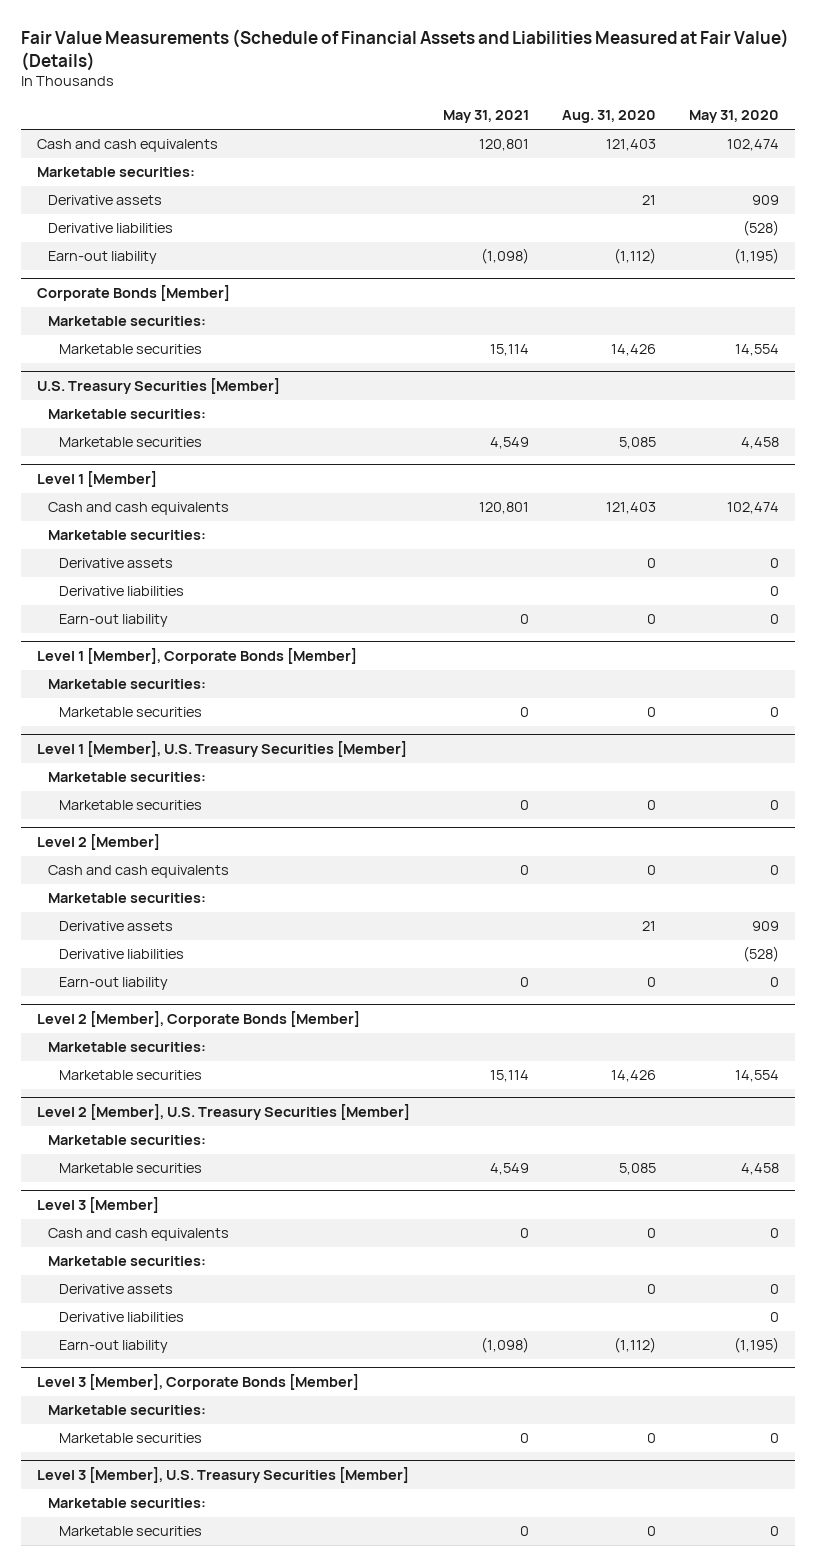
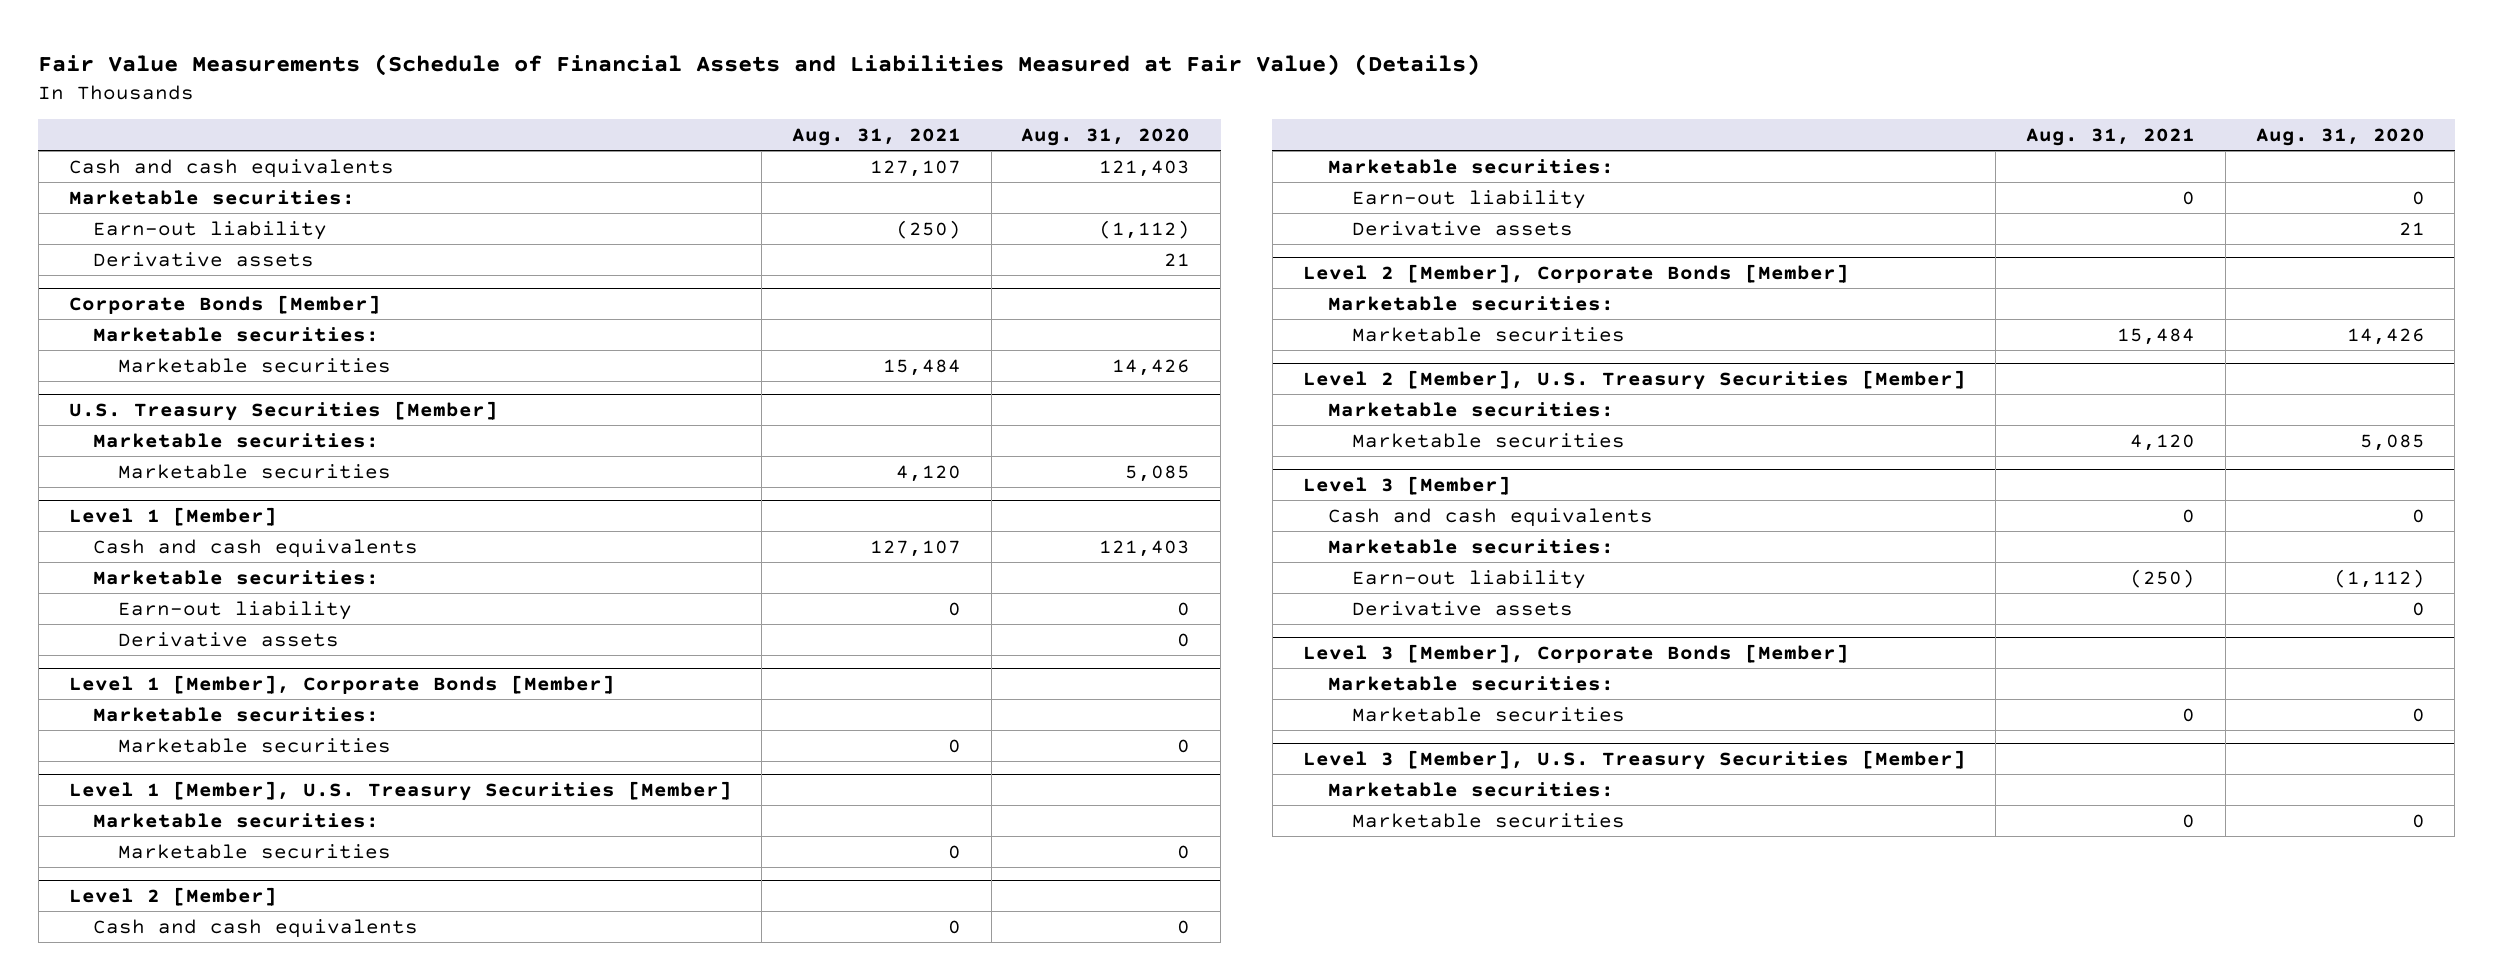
- | May 31, 2021 | Aug. 31, 2020 | May 31, 2020
+ | Aug. 31, 2021 | Aug. 31, 2020
- Derivative liabilities | | | (528)
moved down: Derivative assets | | 21
@ Level 1 [Member]
- Derivative liabilities | | | 0
moved down: Derivative assets | | 0
@ Level 2 [Member]
- Derivative liabilities | | | (528)
moved down: Derivative assets | | 21
@ Level 3 [Member]
- Derivative liabilities | | | 0
moved down: Derivative assets | | 0

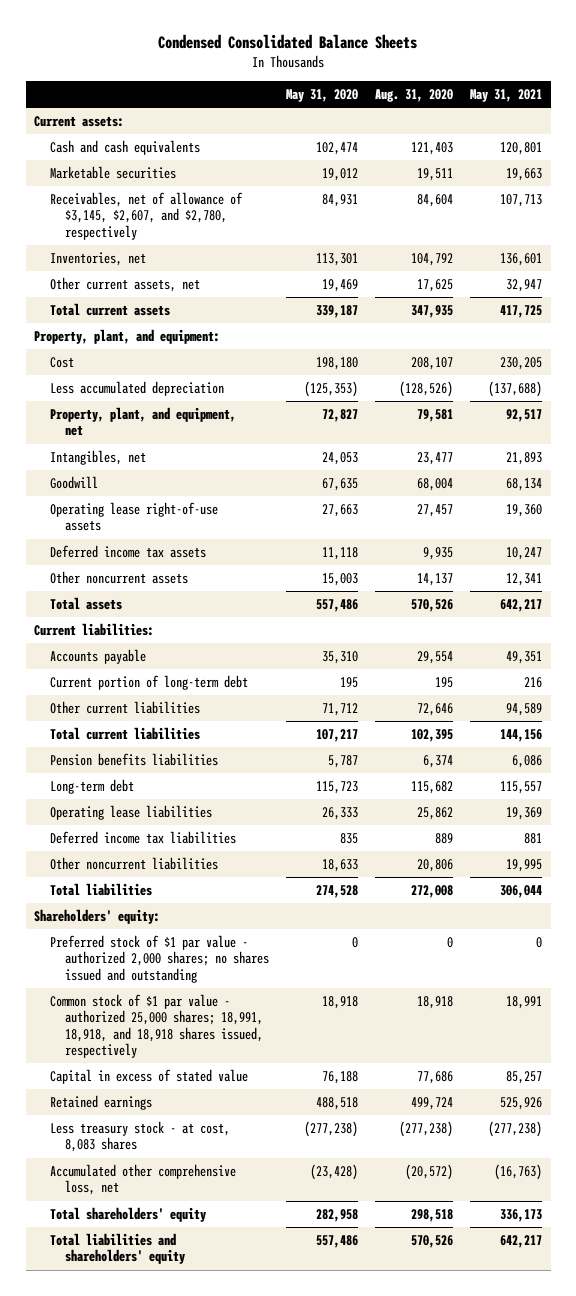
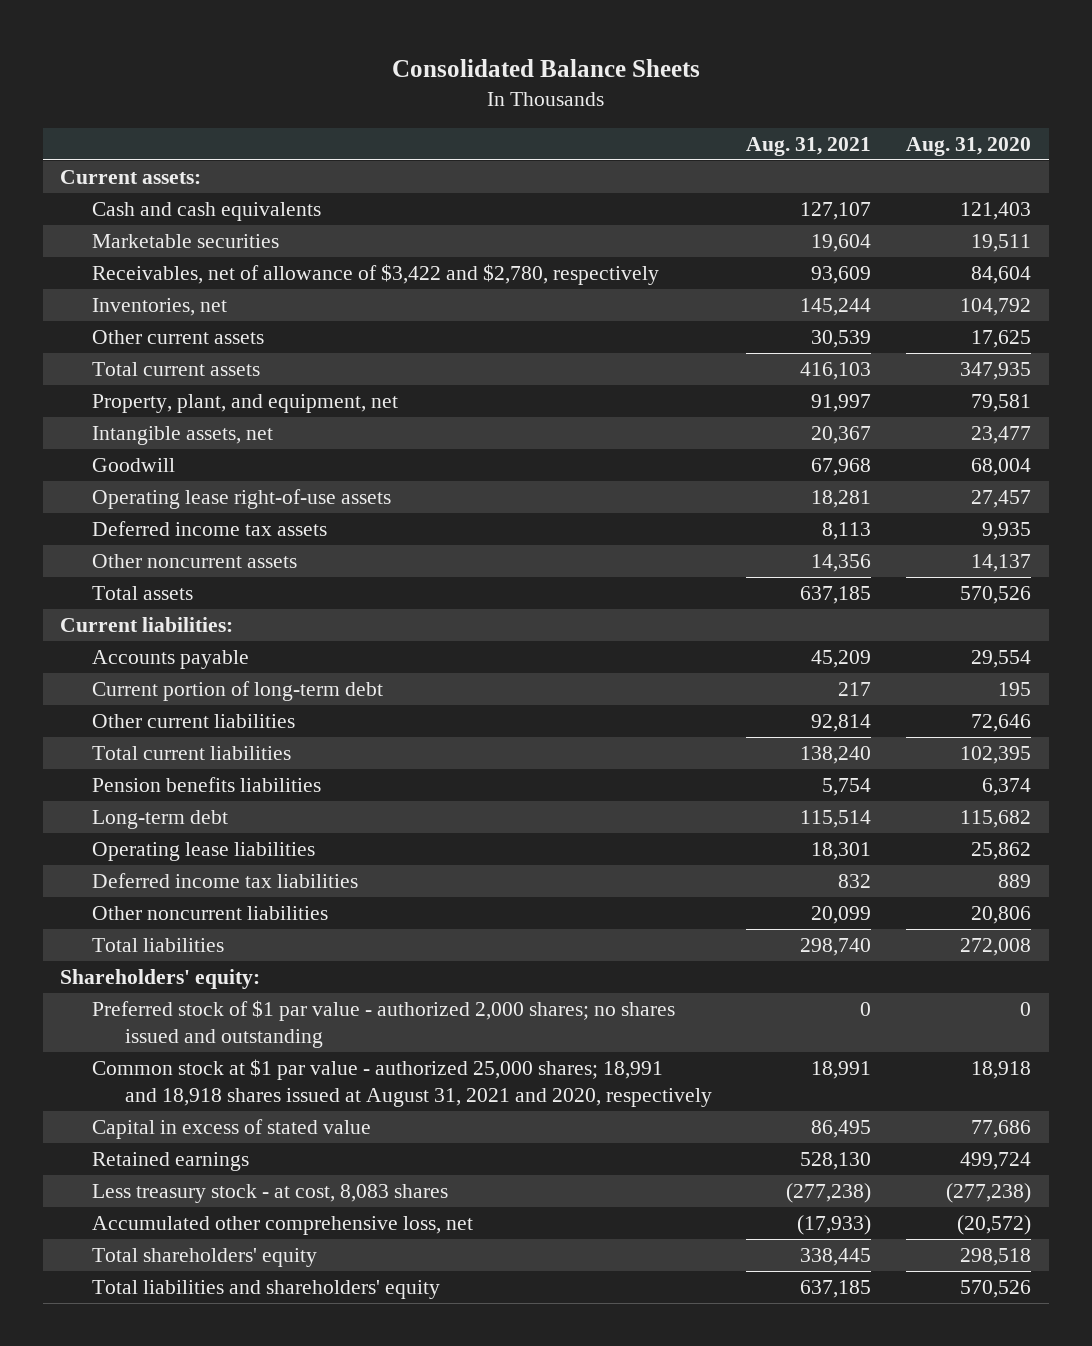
- Condensed Consolidated Balance Sheets
+ Consolidated Balance Sheets
- | May 31, 2020 | Aug. 31, 2020 | May 31, 2021
+ | Aug. 31, 2021 | Aug. 31, 2020
- Receivables, net of allowance of $3,145, $2,607, and $2,780, respectively | 84,931 | 84,604 | 107,713
+ Receivables, net of allowance of $3,422 and $2,780, respectively | 93,609 | 84,604
- Other current assets, net | 19,469 | 17,625 | 32,947
+ Other current assets | 30,539 | 17,625
- Property, plant, and equipment:
- Cost | 198,180 | 208,107 | 230,205
- Less accumulated depreciation | (125,353) | (128,526) | (137,688)
- Intangibles, net | 24,053 | 23,477 | 21,893
+ Intangible assets, net | 20,367 | 23,477
- Common stock of $1 par value - authorized 25,000 shares; 18,991, 18,918, and 18,918 shares issued, respectively | 18,918 | 18,918 | 18,991
+ Common stock at $1 par value - authorized 25,000 shares; 18,991 and 18,918 shares issued at August 31, 2021 and 2020, respectively | 18,991 | 18,918

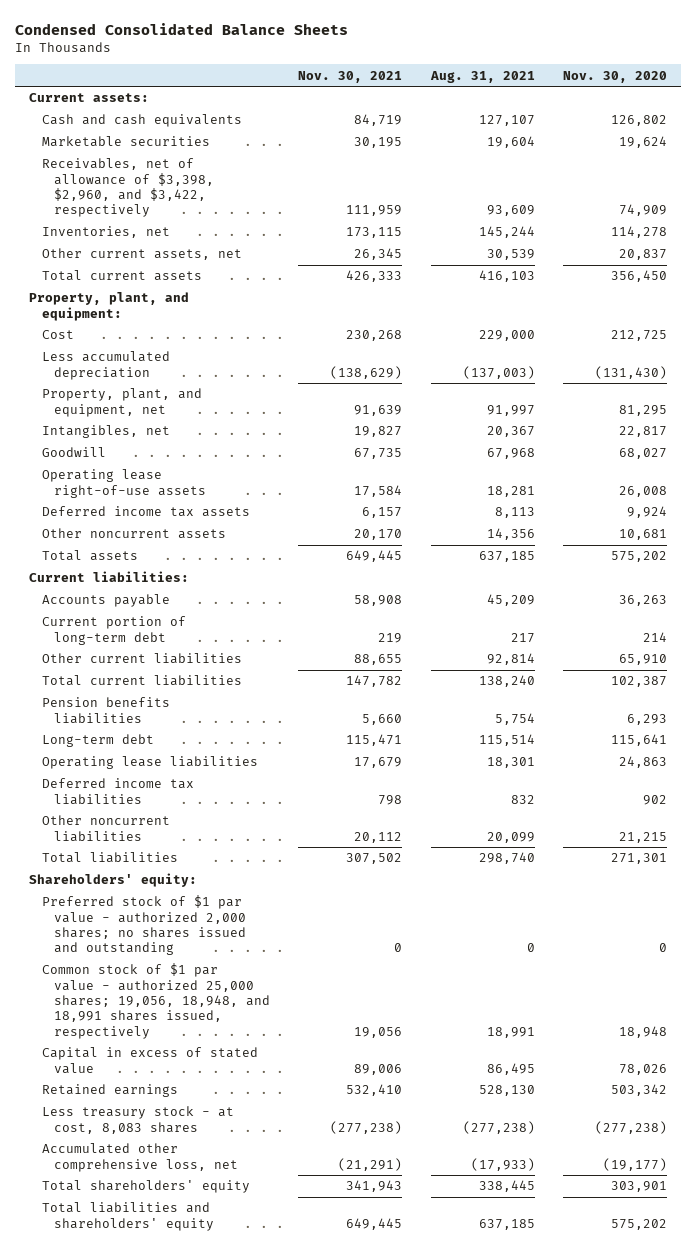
- Consolidated Balance Sheets
+ Condensed Consolidated Balance Sheets
- | Aug. 31, 2021 | Aug. 31, 2020
+ | Nov. 30, 2021 | Aug. 31, 2021 | Nov. 30, 2020
- Receivables, net of allowance of $3,422 and $2,780, respectively | 93,609 | 84,604
+ Receivables, net of allowance of $3,398, $2,960, and $3,422, respectively | 111,959 | 93,609 | 74,909
- Other current assets | 30,539 | 17,625
+ Other current assets, net | 26,345 | 30,539 | 20,837
+ Property, plant, and equipment:
+ Cost | 230,268 | 229,000 | 212,725
+ Less accumulated depreciation | (138,629) | (137,003) | (131,430)
- Intangible assets, net | 20,367 | 23,477
+ Intangibles, net | 19,827 | 20,367 | 22,817
- Common stock at $1 par value - authorized 25,000 shares; 18,991 and 18,918 shares issued at August 31, 2021 and 2020, respectively | 18,991 | 18,918
+ Common stock of $1 par value - authorized 25,000 shares; 19,056, 18,948, and 18,991 shares issued, respectively | 19,056 | 18,991 | 18,948

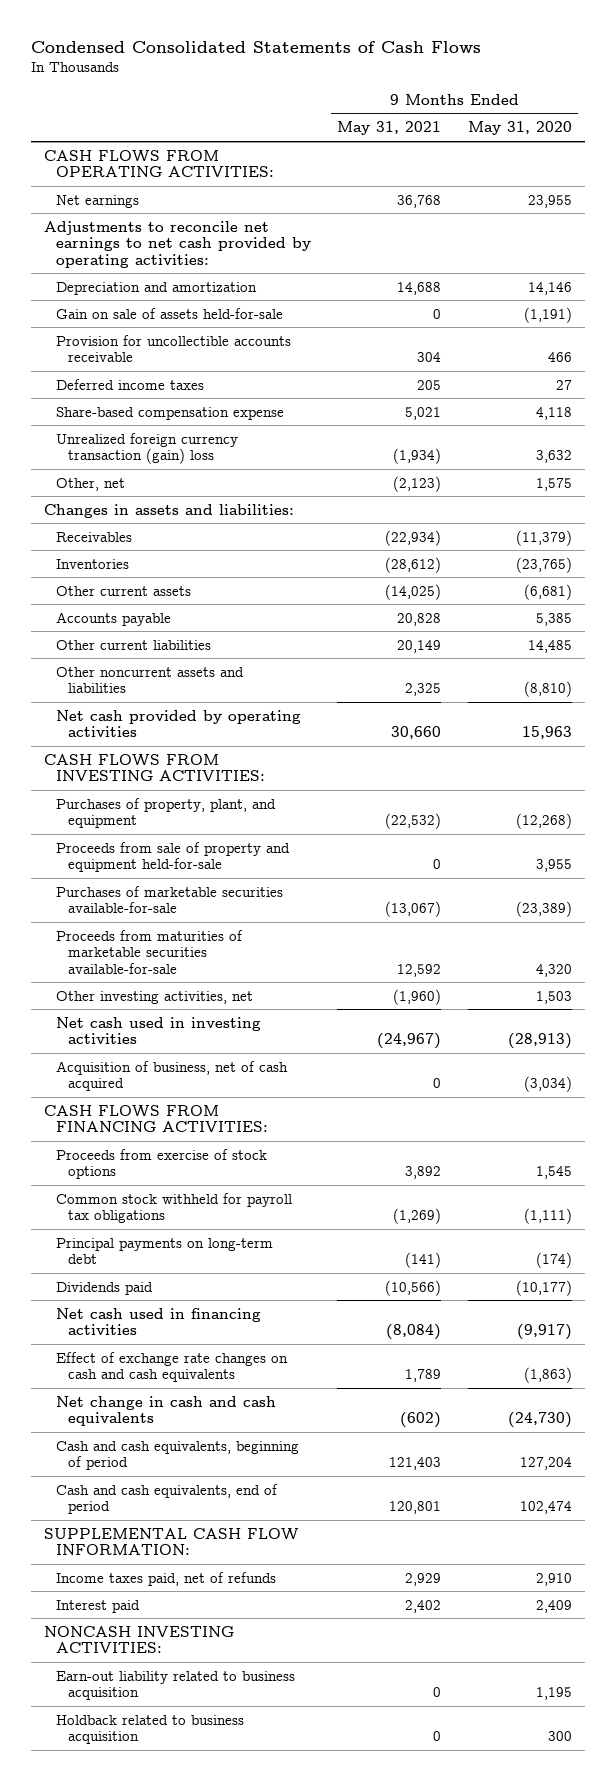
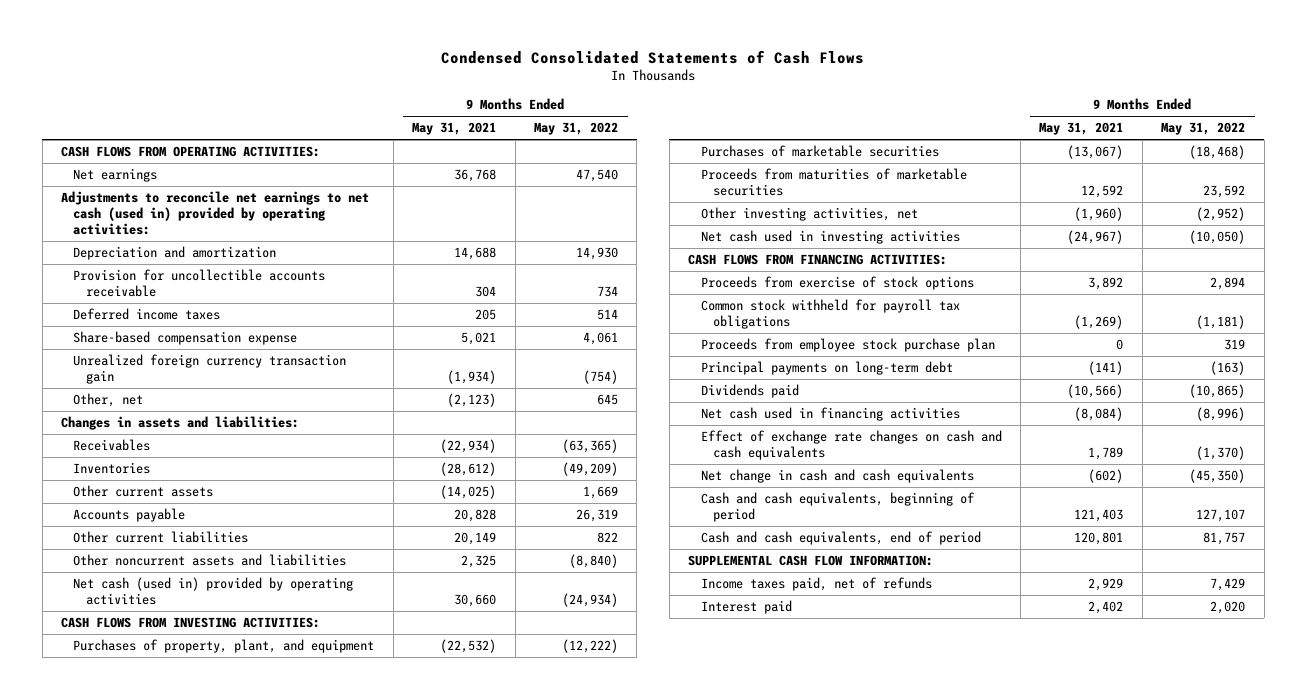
- | 9 Months Ended May 31, 2021 | 9 Months Ended May 31, 2020
+ | 9 Months Ended May 31, 2021 | 9 Months Ended May 31, 2022
- Adjustments to reconcile net earnings to net cash provided by operating activities:
+ Adjustments to reconcile net earnings to net cash (used in) provided by operating activities:
- Gain on sale of assets held-for-sale | 0 | (1,191)
- Unrealized foreign currency transaction (gain) loss | (1,934) | 3,632
+ Unrealized foreign currency transaction gain | (1,934) | (754)
- Net cash provided by operating activities | 30,660 | 15,963
+ Net cash (used in) provided by operating activities | 30,660 | (24,934)
- Proceeds from sale of property and equipment held-for-sale | 0 | 3,955
- Purchases of marketable securities available-for-sale | (13,067) | (23,389)
- Proceeds from maturities of marketable securities available-for-sale | 12,592 | 4,320
+ Purchases of marketable securities | (13,067) | (18,468)
+ Proceeds from maturities of marketable securities | 12,592 | 23,592
- Acquisition of business, net of cash acquired | 0 | (3,034)
+ Proceeds from employee stock purchase plan | 0 | 319
- NONCASH INVESTING ACTIVITIES:
- Earn-out liability related to business acquisition | 0 | 1,195
- Holdback related to business acquisition | 0 | 300

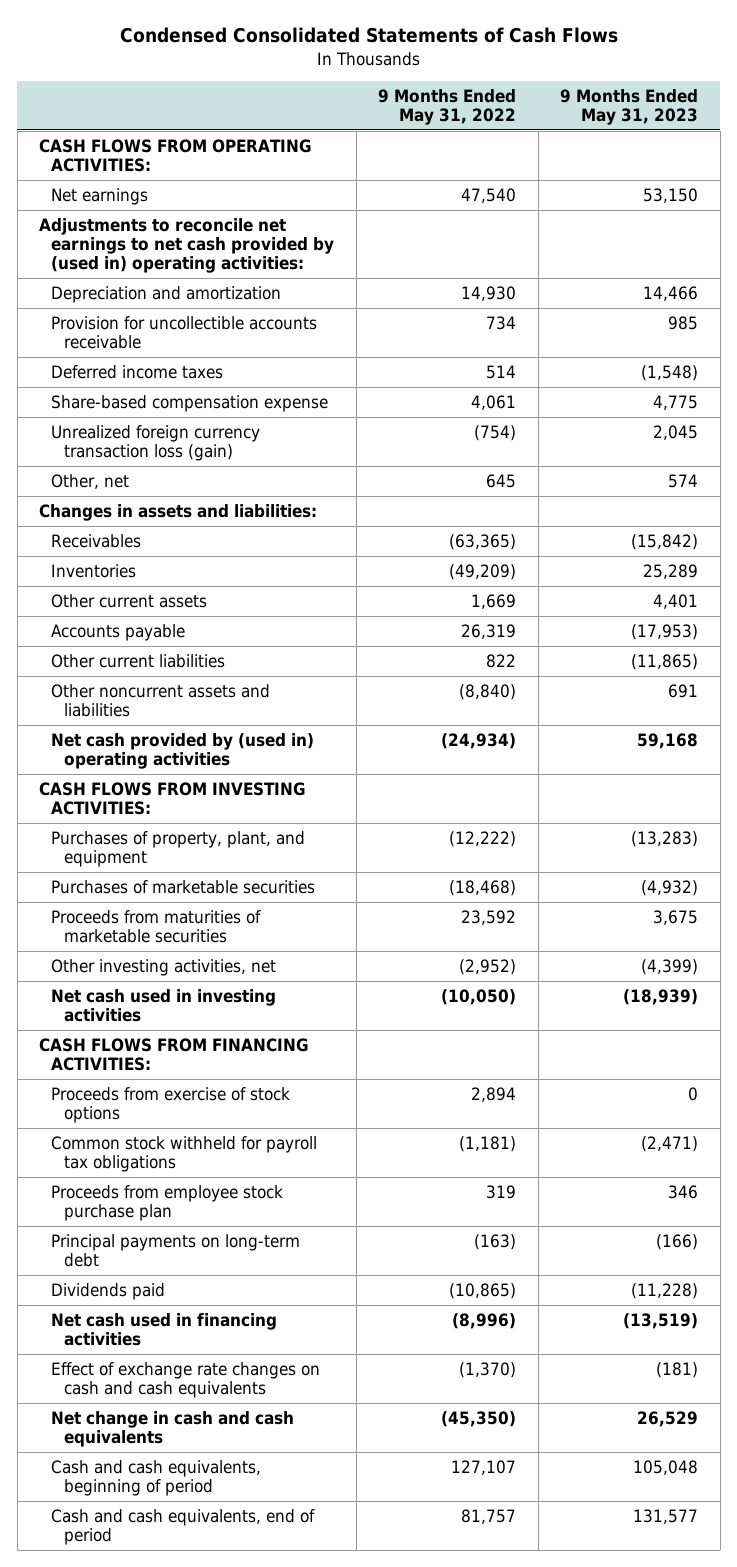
- | 9 Months Ended May 31, 2021 | 9 Months Ended May 31, 2022
+ | 9 Months Ended May 31, 2022 | 9 Months Ended May 31, 2023
- Adjustments to reconcile net earnings to net cash (used in) provided by operating activities:
+ Adjustments to reconcile net earnings to net cash provided by (used in) operating activities:
- Unrealized foreign currency transaction gain | (1,934) | (754)
+ Unrealized foreign currency transaction loss (gain) | (754) | 2,045
- Net cash (used in) provided by operating activities | 30,660 | (24,934)
+ Net cash provided by (used in) operating activities | (24,934) | 59,168
- SUPPLEMENTAL CASH FLOW INFORMATION:
- Income taxes paid, net of refunds | 2,929 | 7,429
- Interest paid | 2,402 | 2,020

